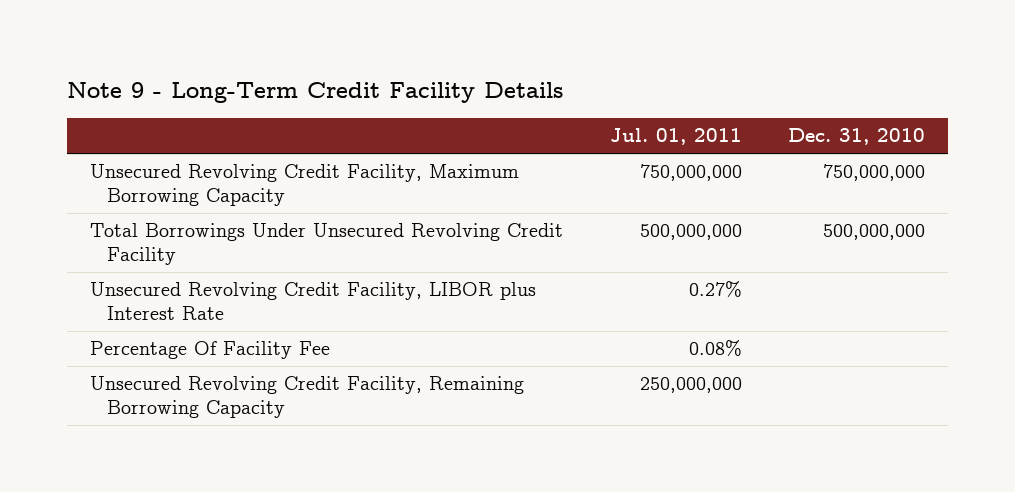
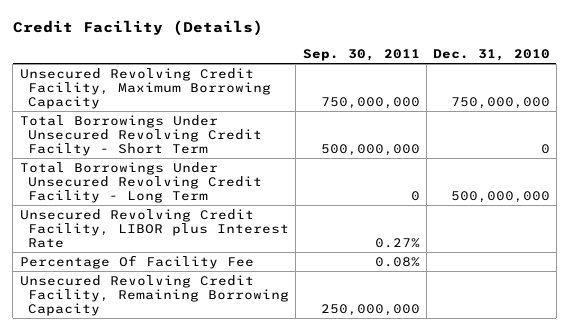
- Note 9 - Long-Term Credit Facility Details
+ Credit Facility (Details)
- | Jul. 01, 2011 | Dec. 31, 2010
+ | Sep. 30, 2011 | Dec. 31, 2010
- Total Borrowings Under Unsecured Revolving Credit Facility | 500,000,000 | 500,000,000
+ Total Borrowings Under Unsecured Revolving Credit Facilty - Short Term | 500,000,000 | 0
+ Total Borrowings Under Unsecured Revolving Credit Facility - Long Term | 0 | 500,000,000

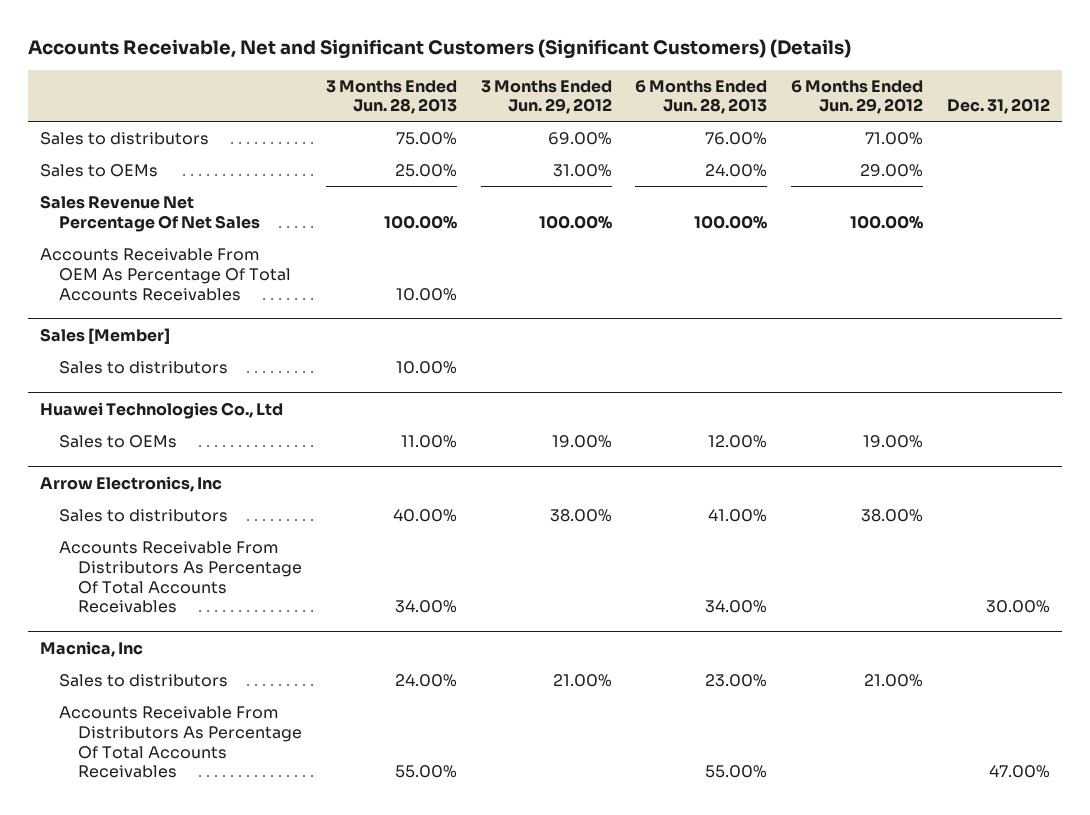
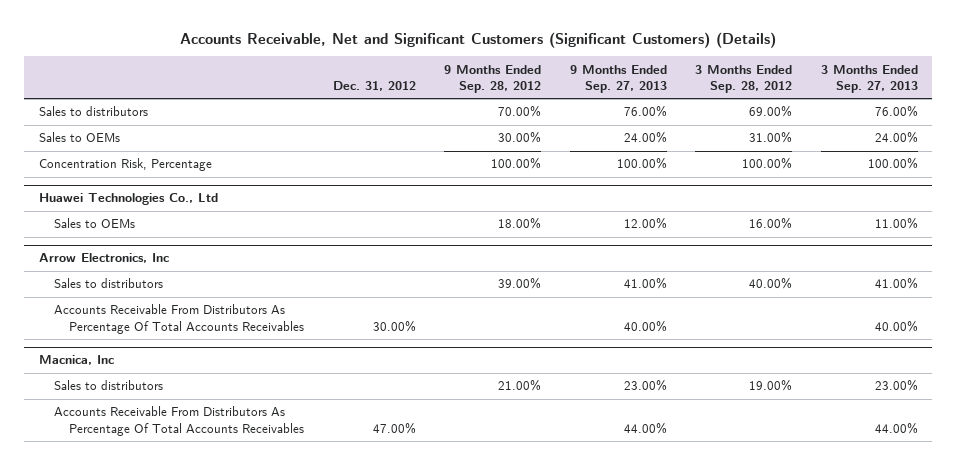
- | 3 Months Ended Jun. 28, 2013 | 3 Months Ended Jun. 29, 2012 | 6 Months Ended Jun. 28, 2013 | 6 Months Ended Jun. 29, 2012 | Dec. 31, 2012
+ | Dec. 31, 2012 | 9 Months Ended Sep. 28, 2012 | 9 Months Ended Sep. 27, 2013 | 3 Months Ended Sep. 28, 2012 | 3 Months Ended Sep. 27, 2013
- Sales Revenue Net Percentage Of Net Sales | 100.00% | 100.00% | 100.00% | 100.00% |
- Accounts Receivable From OEM As Percentage Of Total Accounts Receivables | 10.00% | | | |
- Sales [Member]
- Sales to distributors | 10.00% | | | |
+ Concentration Risk, Percentage | | 100.00% | 100.00% | 100.00% | 100.00%

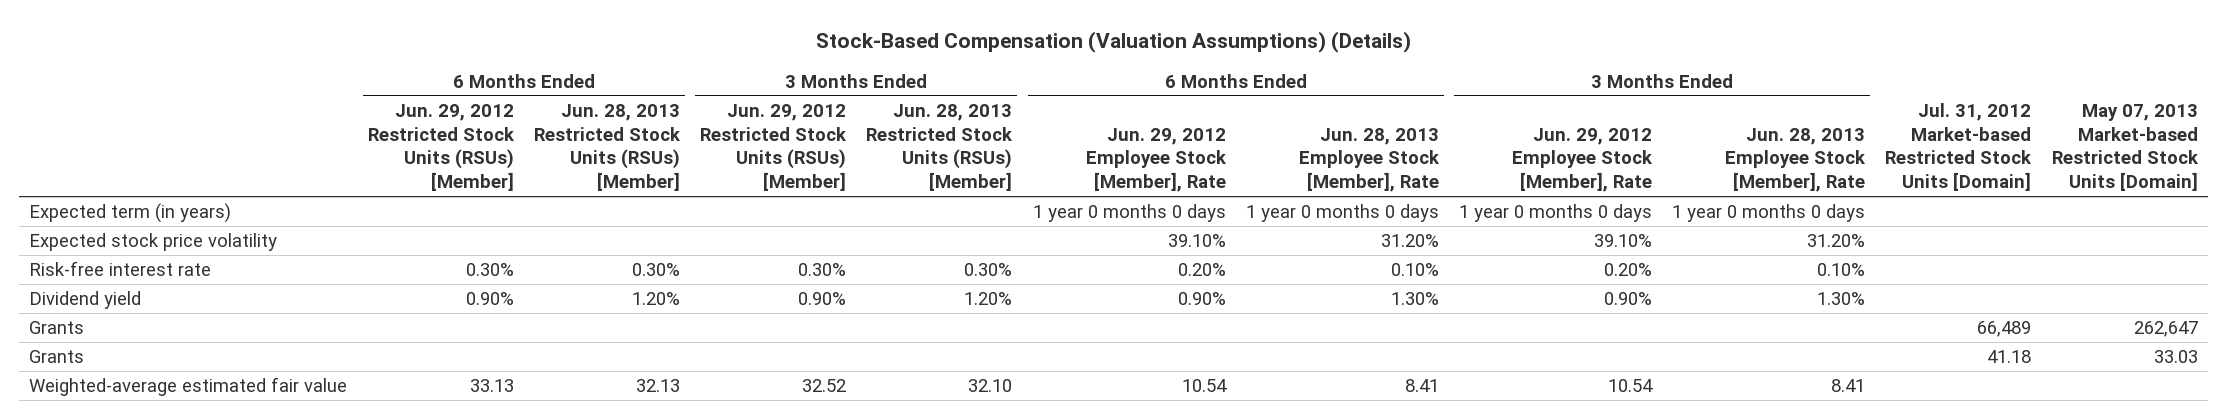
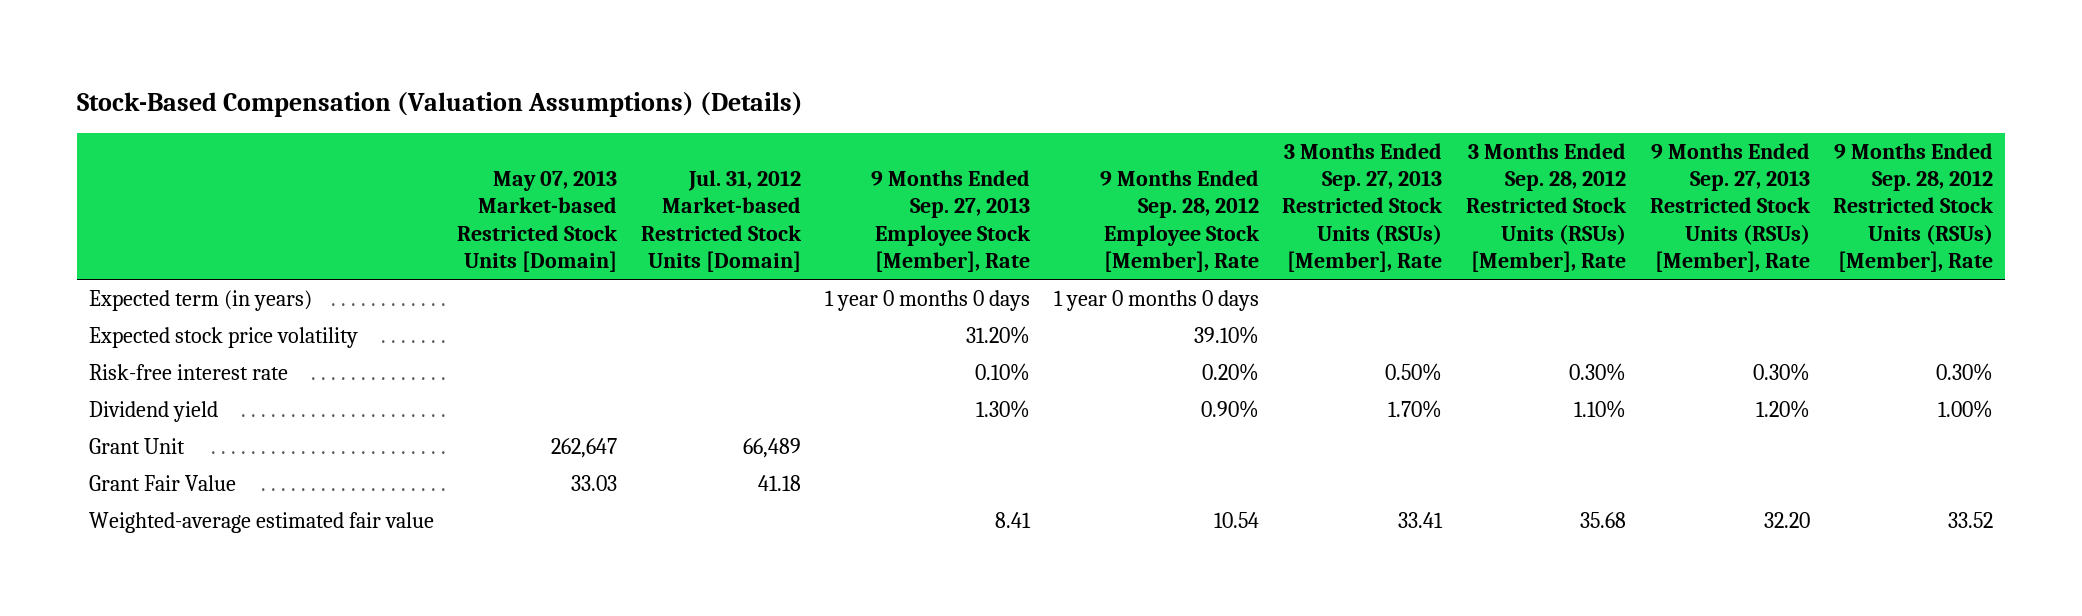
- | 6 Months Ended Jun. 29, 2012 Restricted Stock Units (RSUs) [Member] | 6 Months Ended Jun. 28, 2013 Restricted Stock Units (RSUs) [Member] | 3 Months Ended Jun. 29, 2012 Restricted Stock Units (RSUs) [Member] | 3 Months Ended Jun. 28, 2013 Restricted Stock Units (RSUs) [Member] | 6 Months Ended Jun. 29, 2012 Employee Stock [Member], Rate | 6 Months Ended Jun. 28, 2013 Employee Stock [Member], Rate | 3 Months Ended Jun. 29, 2012 Employee Stock [Member], Rate | 3 Months Ended Jun. 28, 2013 Employee Stock [Member], Rate | Jul. 31, 2012 Market-based Restricted Stock Units [Domain] | May 07, 2013 Market-based Restricted Stock Units [Domain]
+ | May 07, 2013 Market-based Restricted Stock Units [Domain] | Jul. 31, 2012 Market-based Restricted Stock Units [Domain] | 9 Months Ended Sep. 27, 2013 Employee Stock [Member], Rate | 9 Months Ended Sep. 28, 2012 Employee Stock [Member], Rate | 3 Months Ended Sep. 27, 2013 Restricted Stock Units (RSUs) [Member], Rate | 3 Months Ended Sep. 28, 2012 Restricted Stock Units (RSUs) [Member], Rate | 9 Months Ended Sep. 27, 2013 Restricted Stock Units (RSUs) [Member], Rate | 9 Months Ended Sep. 28, 2012 Restricted Stock Units (RSUs) [Member], Rate
- Grants | | | | | | | | | 66,489 | 262,647
- Grants | | | | | | | | | 41.18 | 33.03
+ Grant Unit | 262,647 | 66,489 | | | | | |
+ Grant Fair Value | 33.03 | 41.18 | | | | | |

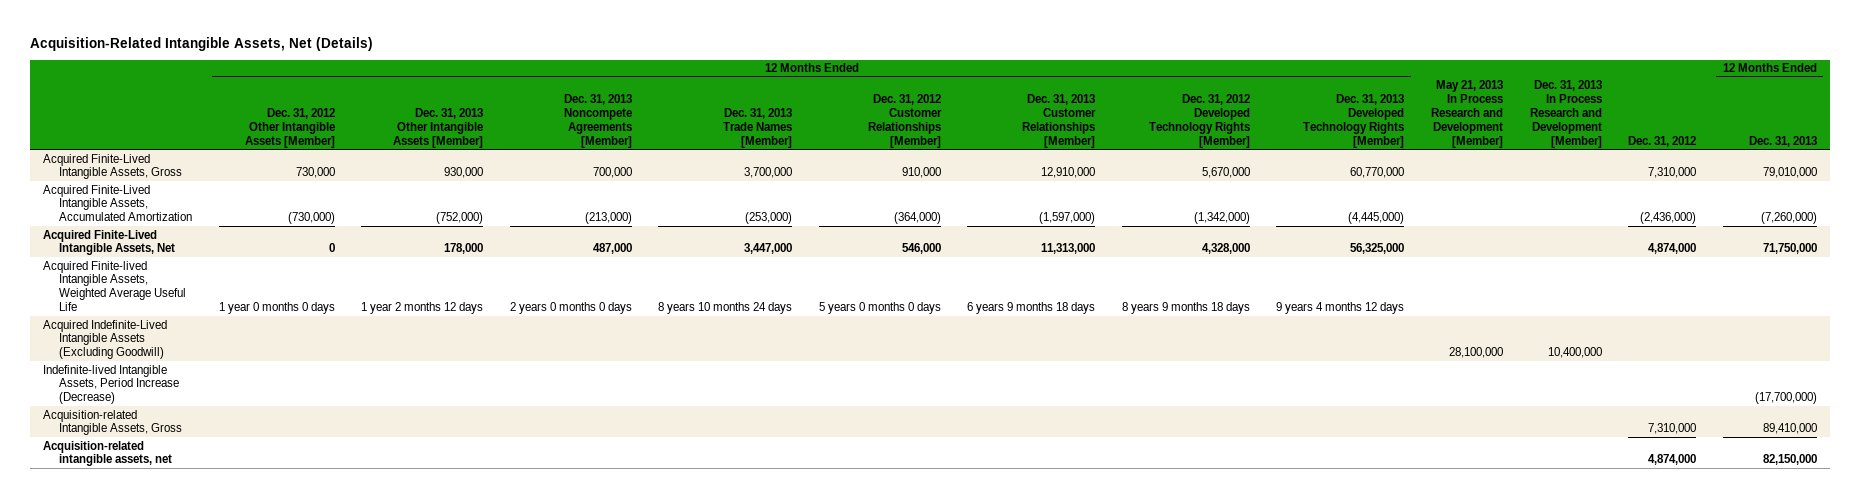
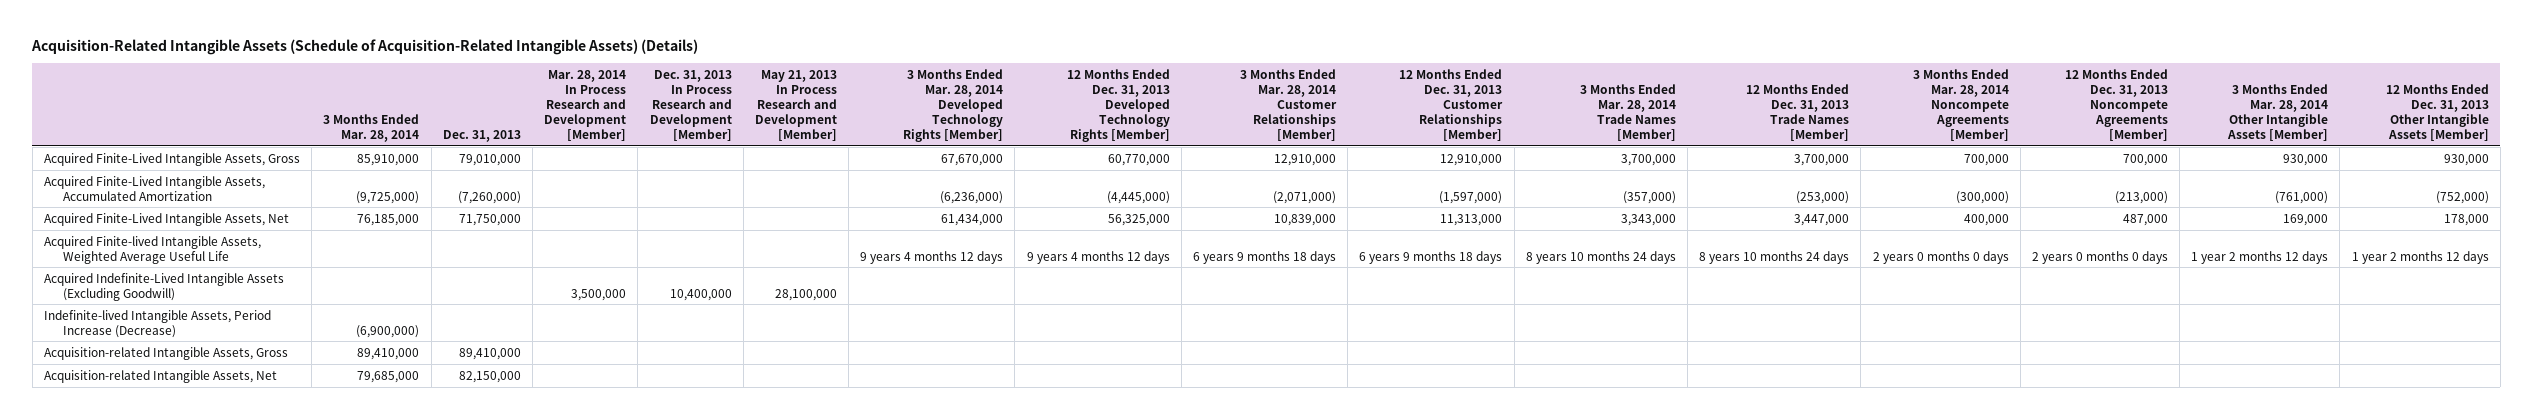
- Acquisition-Related Intangible Assets, Net (Details)
+ Acquisition-Related Intangible Assets (Schedule of Acquisition-Related Intangible Assets) (Details)
- | 12 Months Ended Dec. 31, 2012 Other Intangible Assets [Member] | 12 Months Ended Dec. 31, 2013 Other Intangible Assets [Member] | 12 Months Ended Dec. 31, 2013 Noncompete Agreements [Member] | 12 Months Ended Dec. 31, 2013 Trade Names [Member] | 12 Months Ended Dec. 31, 2012 Customer Relationships [Member] | 12 Months Ended Dec. 31, 2013 Customer Relationships [Member] | 12 Months Ended Dec. 31, 2012 Developed Technology Rights [Member] | 12 Months Ended Dec. 31, 2013 Developed Technology Rights [Member] | May 21, 2013 In Process Research and Development [Member] | Dec. 31, 2013 In Process Research and Development [Member] | Dec. 31, 2012 | 12 Months Ended Dec. 31, 2013
+ | 3 Months Ended Mar. 28, 2014 | Dec. 31, 2013 | Mar. 28, 2014 In Process Research and Development [Member] | Dec. 31, 2013 In Process Research and Development [Member] | May 21, 2013 In Process Research and Development [Member] | 3 Months Ended Mar. 28, 2014 Developed Technology Rights [Member] | 12 Months Ended Dec. 31, 2013 Developed Technology Rights [Member] | 3 Months Ended Mar. 28, 2014 Customer Relationships [Member] | 12 Months Ended Dec. 31, 2013 Customer Relationships [Member] | 3 Months Ended Mar. 28, 2014 Trade Names [Member] | 12 Months Ended Dec. 31, 2013 Trade Names [Member] | 3 Months Ended Mar. 28, 2014 Noncompete Agreements [Member] | 12 Months Ended Dec. 31, 2013 Noncompete Agreements [Member] | 3 Months Ended Mar. 28, 2014 Other Intangible Assets [Member] | 12 Months Ended Dec. 31, 2013 Other Intangible Assets [Member]
- Acquisition-related intangible assets, net | | | | | | | | | | | 4,874,000 | 82,150,000
+ Acquisition-related Intangible Assets, Net | 79,685,000 | 82,150,000 | | | | | | | | | | | | |

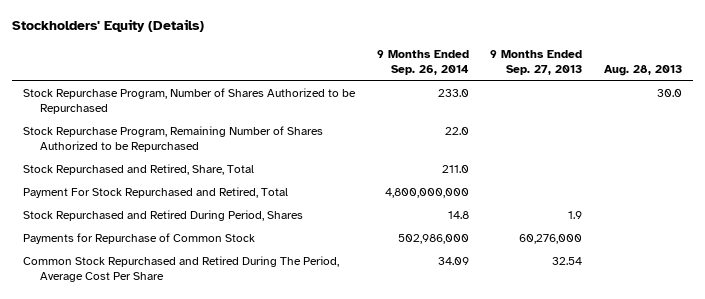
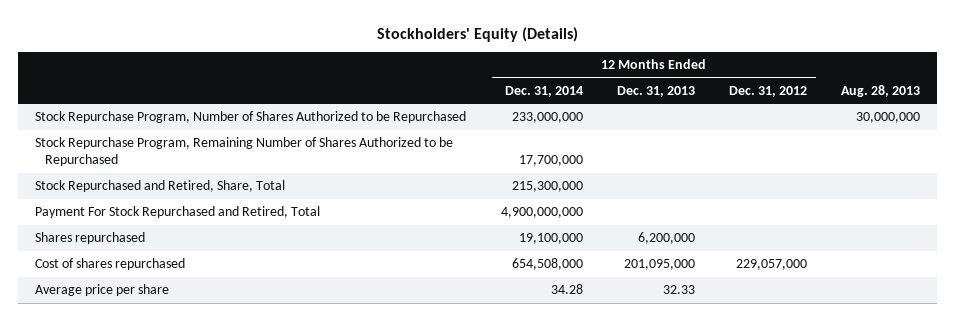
- | 9 Months Ended Sep. 26, 2014 | 9 Months Ended Sep. 27, 2013 | Aug. 28, 2013
+ | 12 Months Ended Dec. 31, 2014 | 12 Months Ended Dec. 31, 2013 | 12 Months Ended Dec. 31, 2012 | Aug. 28, 2013
- Stock Repurchase Program, Number of Shares Authorized to be Repurchased | 233.0 | | 30.0
+ Stock Repurchase Program, Number of Shares Authorized to be Repurchased | 233,000,000 | | | 30,000,000
- Stock Repurchased and Retired During Period, Shares | 14.8 | 1.9 |
- Payments for Repurchase of Common Stock | 502,986,000 | 60,276,000 |
- Common Stock Repurchased and Retired During The Period, Average Cost Per Share | 34.09 | 32.54 |
+ Shares repurchased | 19,100,000 | 6,200,000 | |
+ Cost of shares repurchased | 654,508,000 | 201,095,000 | 229,057,000 |
+ Average price per share | 34.28 | 32.33 | |

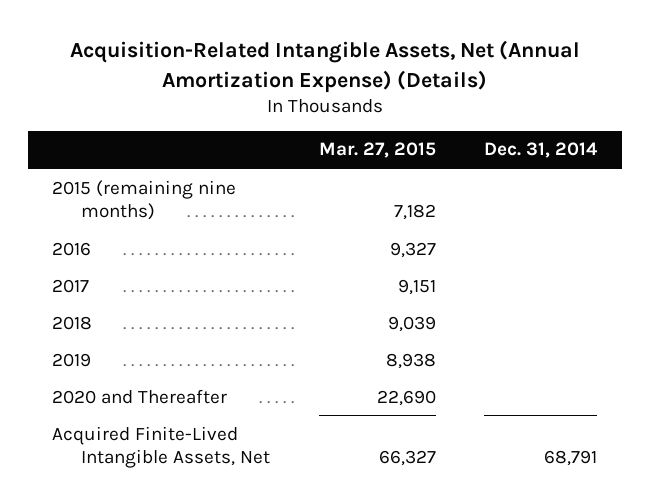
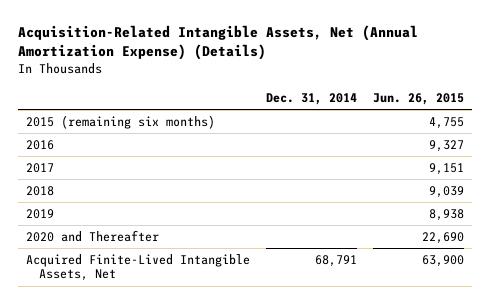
- | Mar. 27, 2015 | Dec. 31, 2014
+ | Dec. 31, 2014 | Jun. 26, 2015
- 2015 (remaining nine months) | 7,182 |
+ 2015 (remaining six months) | | 4,755

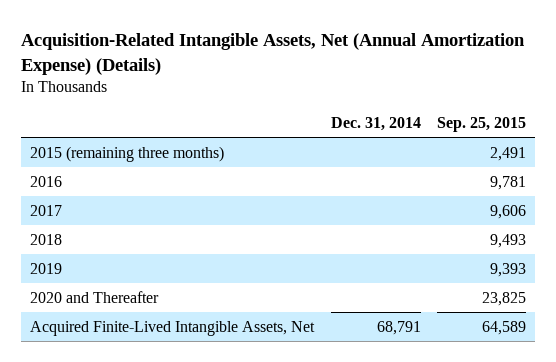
- | Dec. 31, 2014 | Jun. 26, 2015
+ | Dec. 31, 2014 | Sep. 25, 2015
- 2015 (remaining six months) | | 4,755
+ 2015 (remaining three months) | | 2,491

